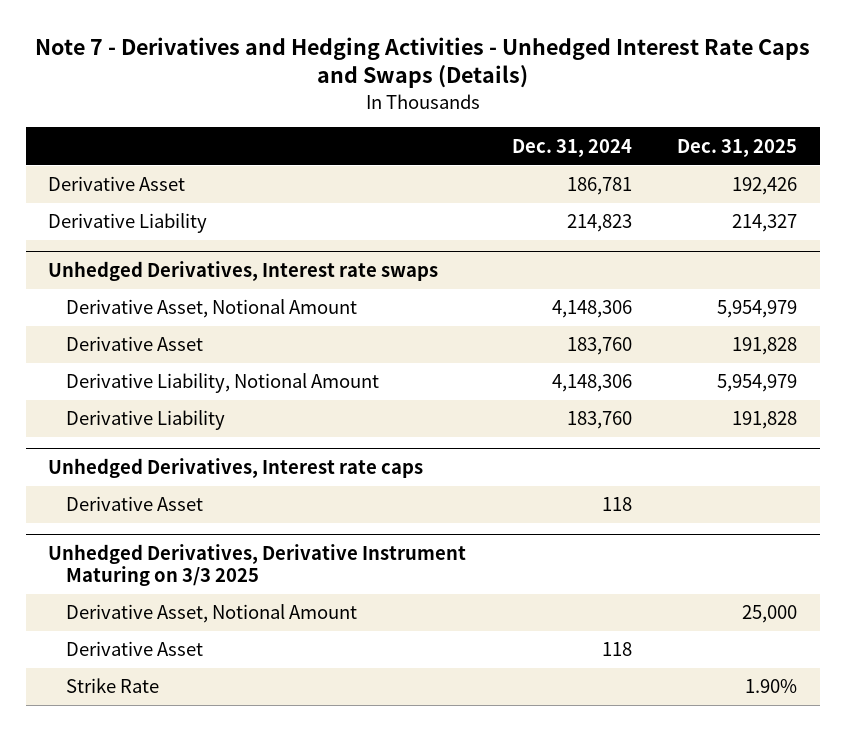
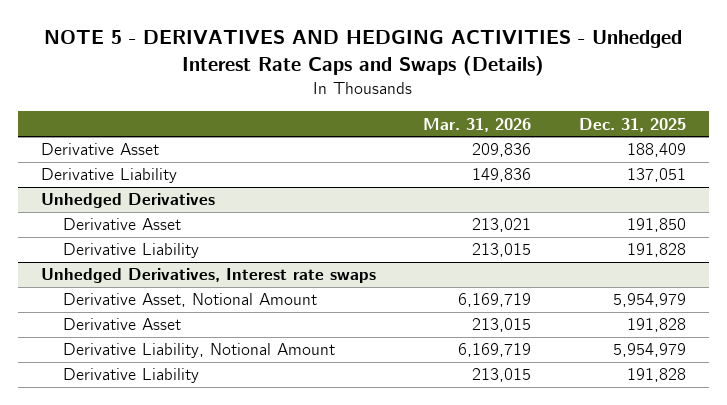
- Note 7 - Derivatives and Hedging Activities - Unhedged Interest Rate Caps and Swaps (Details)
+ NOTE 5 - DERIVATIVES AND HEDGING ACTIVITIES - Unhedged Interest Rate Caps and Swaps (Details)
- | Dec. 31, 2024 | Dec. 31, 2025
+ | Mar. 31, 2026 | Dec. 31, 2025
- Derivative Asset | 186,781 | 192,426
- Derivative Liability | 214,823 | 214,327
+ Derivative Asset | 209,836 | 188,409
+ Derivative Liability | 149,836 | 137,051
+ Unhedged Derivatives
+ Derivative Asset | 213,021 | 191,850
+ Derivative Liability | 213,015 | 191,828
- Unhedged Derivatives, Interest rate caps
- Derivative Asset | 118 |
- Unhedged Derivatives, Derivative Instrument Maturing on 3/3 2025
- Derivative Asset, Notional Amount | | 25,000
- Derivative Asset | 118 |
- Strike Rate | | 1.90%

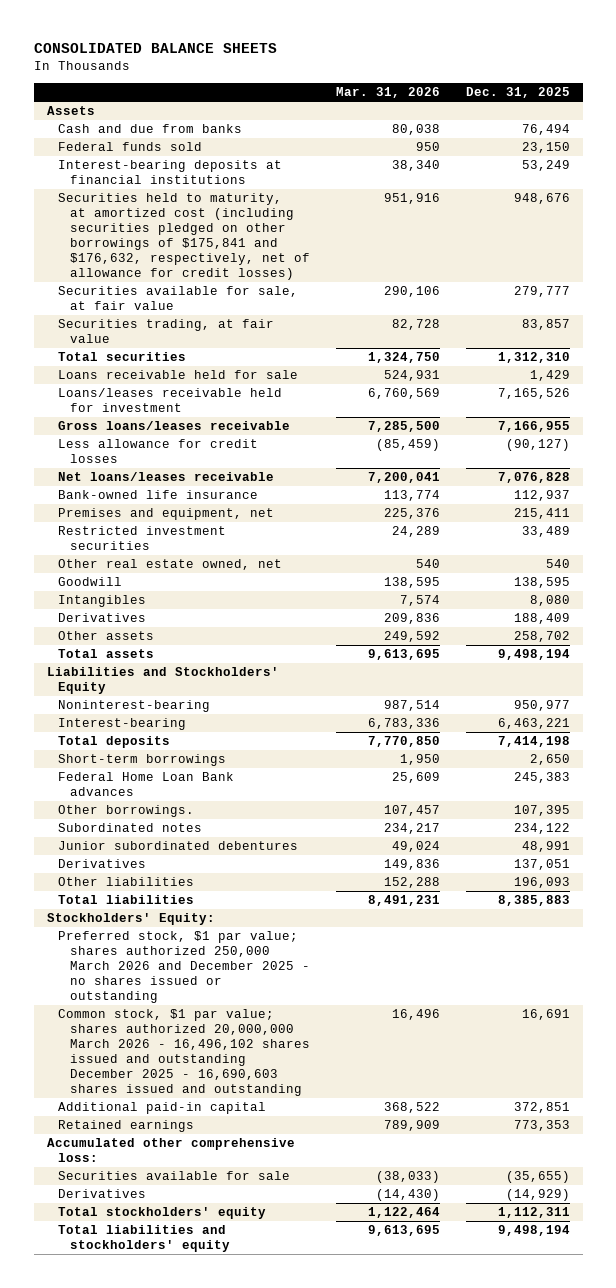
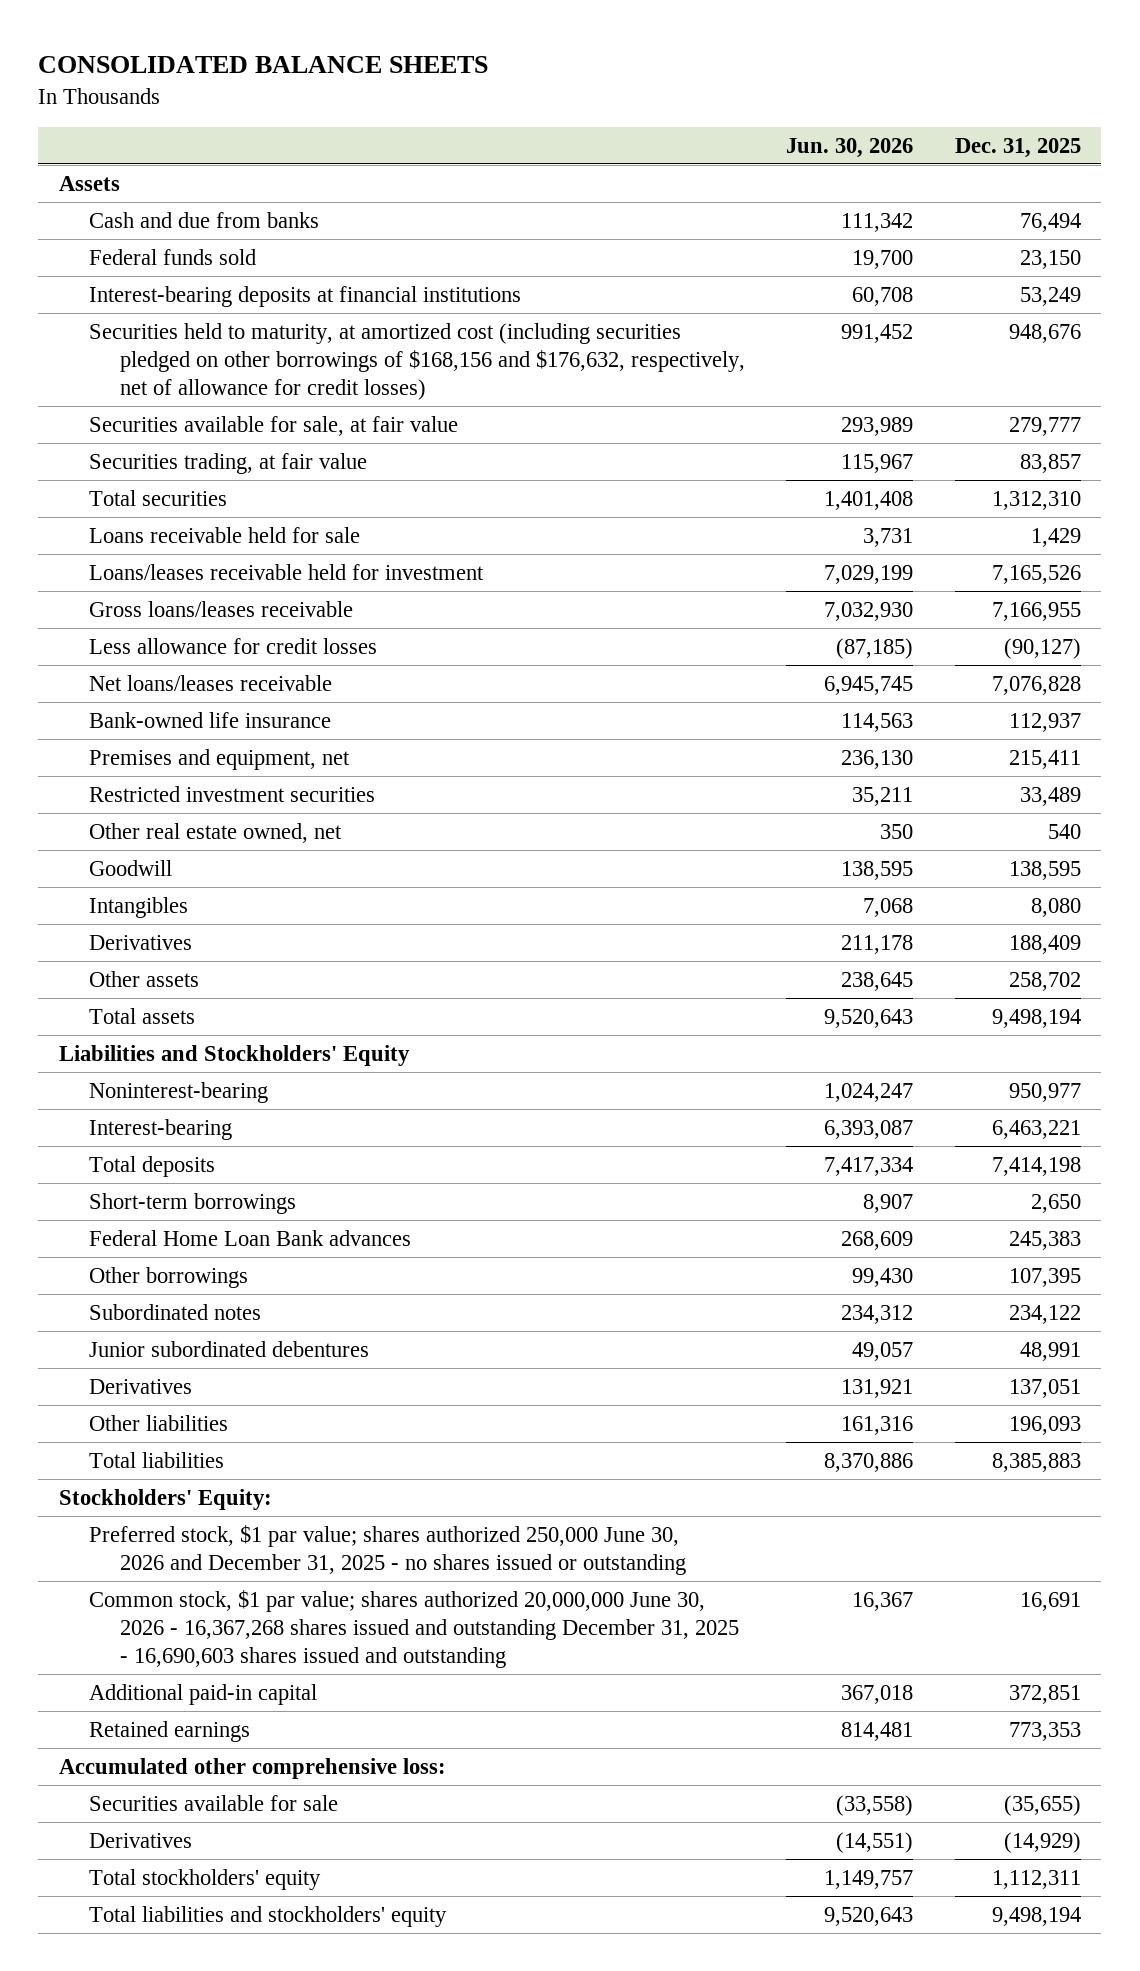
- | Mar. 31, 2026 | Dec. 31, 2025
+ | Jun. 30, 2026 | Dec. 31, 2025
- Securities held to maturity, at amortized cost (including securities pledged on other borrowings of $175,841 and $176,632, respectively, net of allowance for credit losses) | 951,916 | 948,676
+ Securities held to maturity, at amortized cost (including securities pledged on other borrowings of $168,156 and $176,632, respectively, net of allowance for credit losses) | 991,452 | 948,676
- Other borrowings. | 107,457 | 107,395
+ Other borrowings | 99,430 | 107,395
- Preferred stock, $1 par value; shares authorized 250,000 March 2026 and December 2025 - no shares issued or outstanding
- Common stock, $1 par value; shares authorized 20,000,000 March 2026 - 16,496,102 shares issued and outstanding December 2025 - 16,690,603 shares issued and outstanding | 16,496 | 16,691
+ Preferred stock, $1 par value; shares authorized 250,000 June 30, 2026 and December 31, 2025 - no shares issued or outstanding
+ Common stock, $1 par value; shares authorized 20,000,000 June 30, 2026 - 16,367,268 shares issued and outstanding December 31, 2025 - 16,690,603 shares issued and outstanding | 16,367 | 16,691

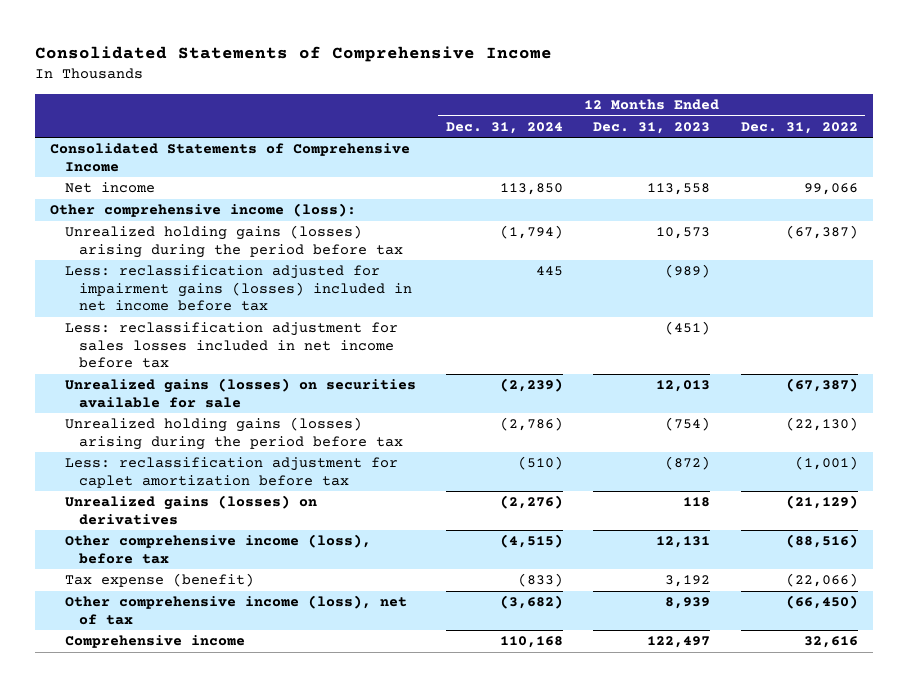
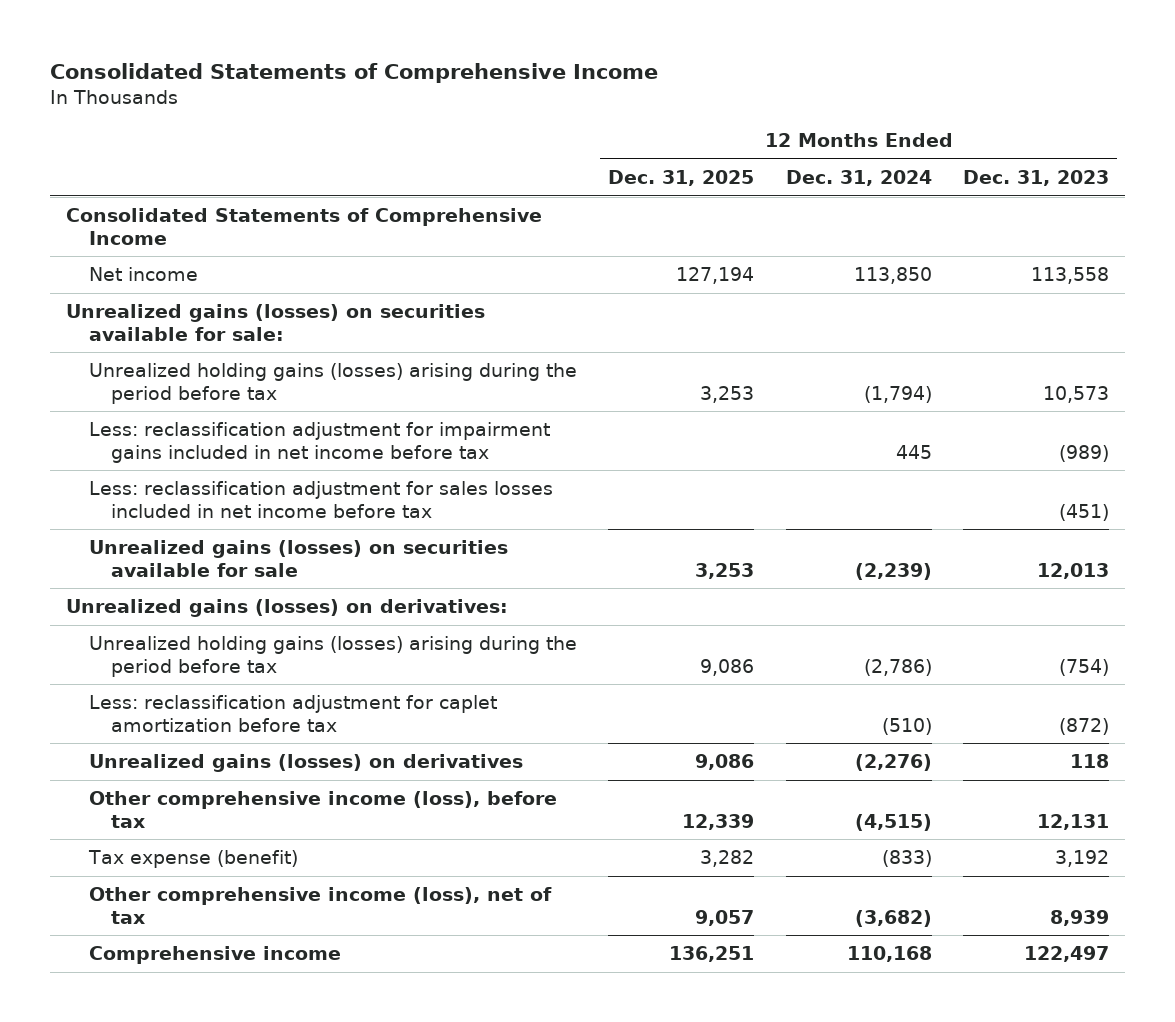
- | 12 Months Ended Dec. 31, 2024 | 12 Months Ended Dec. 31, 2023 | 12 Months Ended Dec. 31, 2022
+ | 12 Months Ended Dec. 31, 2025 | 12 Months Ended Dec. 31, 2024 | 12 Months Ended Dec. 31, 2023
- Other comprehensive income (loss):
+ Unrealized gains (losses) on securities available for sale:
- Less: reclassification adjusted for impairment gains (losses) included in net income before tax | 445 | (989) |
+ Less: reclassification adjustment for impairment gains included in net income before tax | | 445 | (989)
+ Unrealized gains (losses) on derivatives:

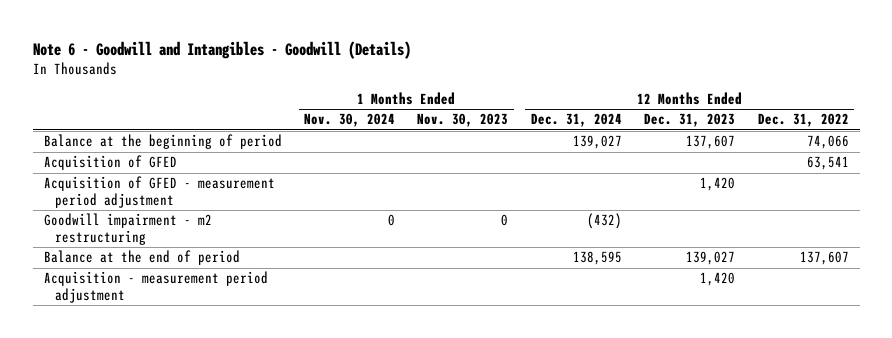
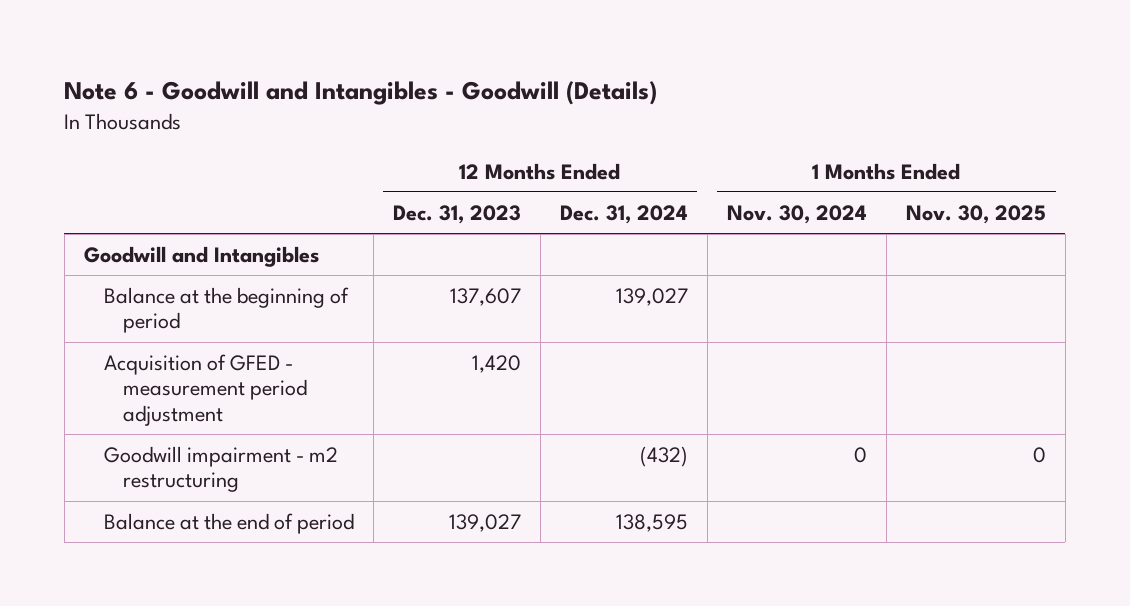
- | 1 Months Ended Nov. 30, 2024 | 1 Months Ended Nov. 30, 2023 | 12 Months Ended Dec. 31, 2024 | 12 Months Ended Dec. 31, 2023 | 12 Months Ended Dec. 31, 2022
+ | 12 Months Ended Dec. 31, 2023 | 12 Months Ended Dec. 31, 2024 | 1 Months Ended Nov. 30, 2024 | 1 Months Ended Nov. 30, 2025
+ Goodwill and Intangibles
- Acquisition of GFED | | | | | 63,541
- Acquisition - measurement period adjustment | | | | 1,420 |

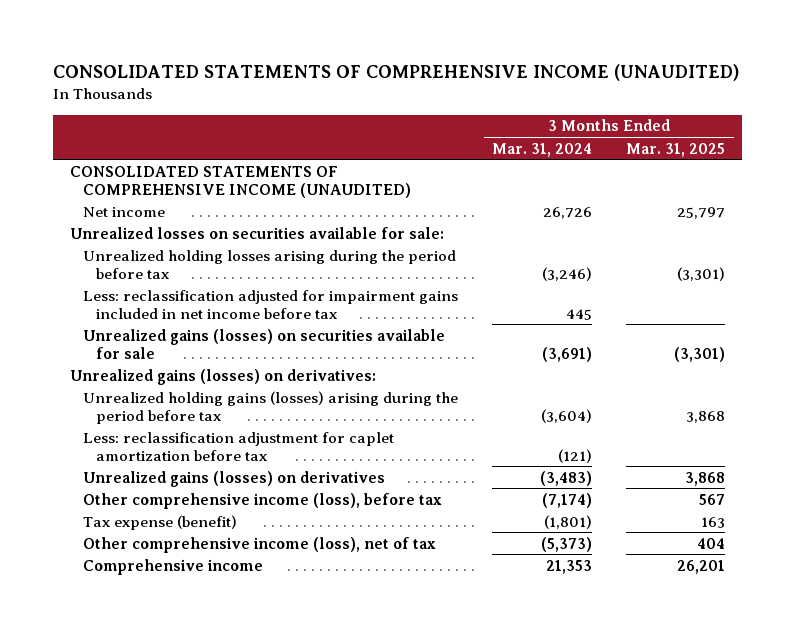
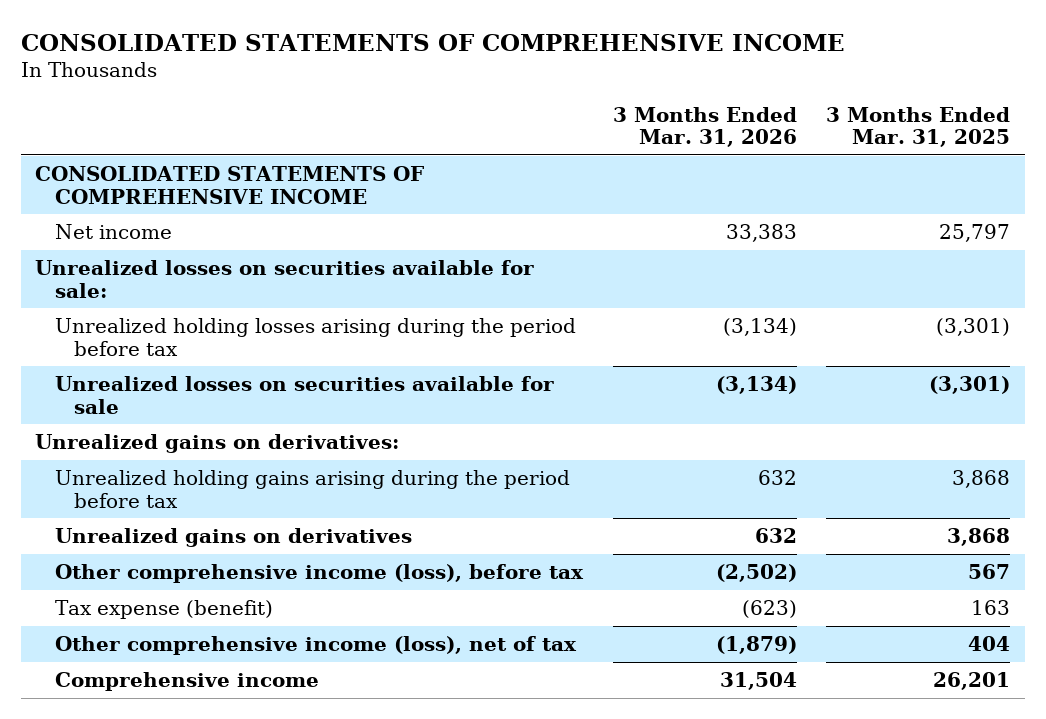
- CONSOLIDATED STATEMENTS OF COMPREHENSIVE INCOME (UNAUDITED)
+ CONSOLIDATED STATEMENTS OF COMPREHENSIVE INCOME
- | 3 Months Ended Mar. 31, 2024 | 3 Months Ended Mar. 31, 2025
+ | 3 Months Ended Mar. 31, 2026 | 3 Months Ended Mar. 31, 2025
- CONSOLIDATED STATEMENTS OF COMPREHENSIVE INCOME (UNAUDITED)
+ CONSOLIDATED STATEMENTS OF COMPREHENSIVE INCOME
- Less: reclassification adjusted for impairment gains included in net income before tax | 445 |
- Unrealized gains (losses) on securities available for sale | (3,691) | (3,301)
- Unrealized gains (losses) on derivatives:
- Unrealized holding gains (losses) arising during the period before tax | (3,604) | 3,868
- Less: reclassification adjustment for caplet amortization before tax | (121) |
- Unrealized gains (losses) on derivatives | (3,483) | 3,868
+ Unrealized losses on securities available for sale | (3,134) | (3,301)
+ Unrealized gains on derivatives:
+ Unrealized holding gains arising during the period before tax | 632 | 3,868
+ Unrealized gains on derivatives | 632 | 3,868

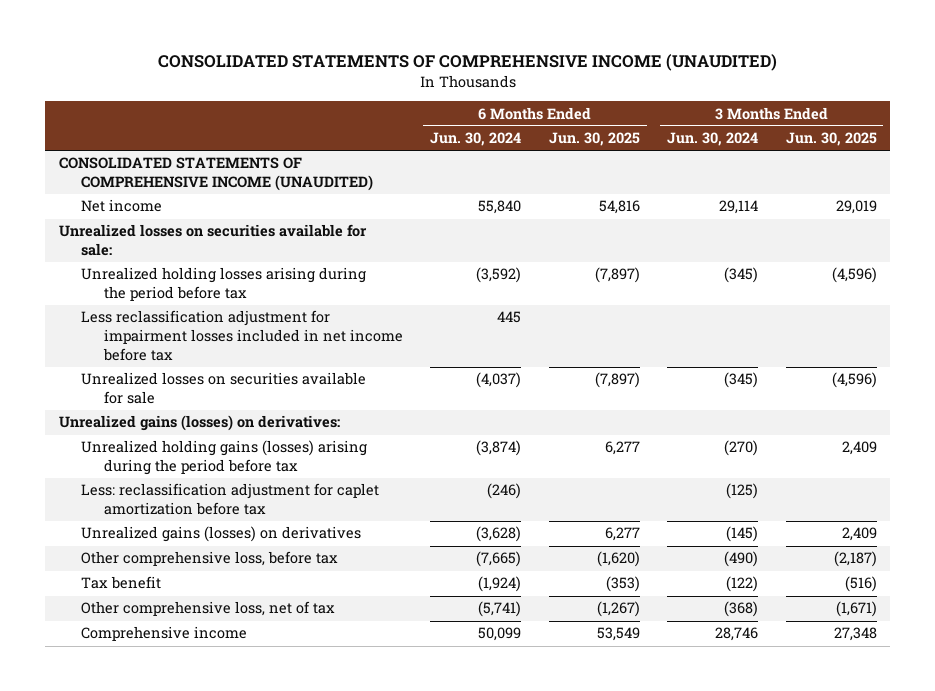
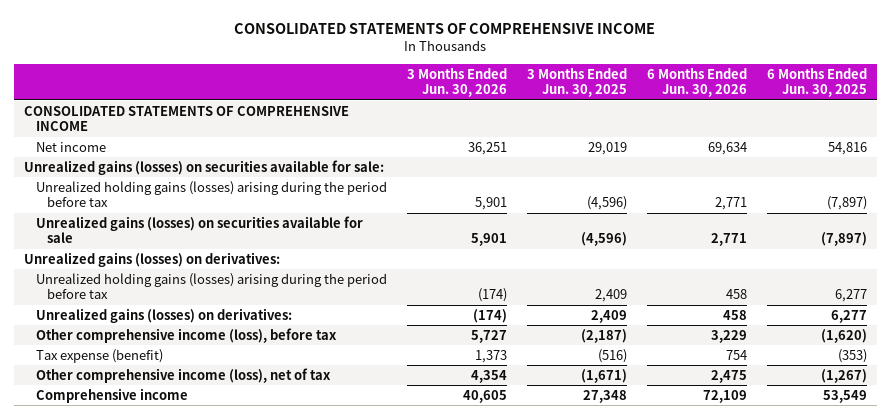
- CONSOLIDATED STATEMENTS OF COMPREHENSIVE INCOME (UNAUDITED)
+ CONSOLIDATED STATEMENTS OF COMPREHENSIVE INCOME
- | 6 Months Ended Jun. 30, 2024 | 6 Months Ended Jun. 30, 2025 | 3 Months Ended Jun. 30, 2024 | 3 Months Ended Jun. 30, 2025
+ | 3 Months Ended Jun. 30, 2026 | 3 Months Ended Jun. 30, 2025 | 6 Months Ended Jun. 30, 2026 | 6 Months Ended Jun. 30, 2025
- CONSOLIDATED STATEMENTS OF COMPREHENSIVE INCOME (UNAUDITED)
+ CONSOLIDATED STATEMENTS OF COMPREHENSIVE INCOME
- Unrealized losses on securities available for sale:
- Unrealized holding losses arising during the period before tax | (3,592) | (7,897) | (345) | (4,596)
- Less reclassification adjustment for impairment losses included in net income before tax | 445 | | |
- Unrealized losses on securities available for sale | (4,037) | (7,897) | (345) | (4,596)
+ Unrealized gains (losses) on securities available for sale:
+ Unrealized holding gains (losses) arising during the period before tax | 5,901 | (4,596) | 2,771 | (7,897)
+ Unrealized gains (losses) on securities available for sale | 5,901 | (4,596) | 2,771 | (7,897)
- Less: reclassification adjustment for caplet amortization before tax | (246) | | (125) |
- Unrealized gains (losses) on derivatives | (3,628) | 6,277 | (145) | 2,409
- Other comprehensive loss, before tax | (7,665) | (1,620) | (490) | (2,187)
- Tax benefit | (1,924) | (353) | (122) | (516)
- Other comprehensive loss, net of tax | (5,741) | (1,267) | (368) | (1,671)
+ Unrealized gains (losses) on derivatives: | (174) | 2,409 | 458 | 6,277
+ Other comprehensive income (loss), before tax | 5,727 | (2,187) | 3,229 | (1,620)
+ Tax expense (benefit) | 1,373 | (516) | 754 | (353)
+ Other comprehensive income (loss), net of tax | 4,354 | (1,671) | 2,475 | (1,267)

